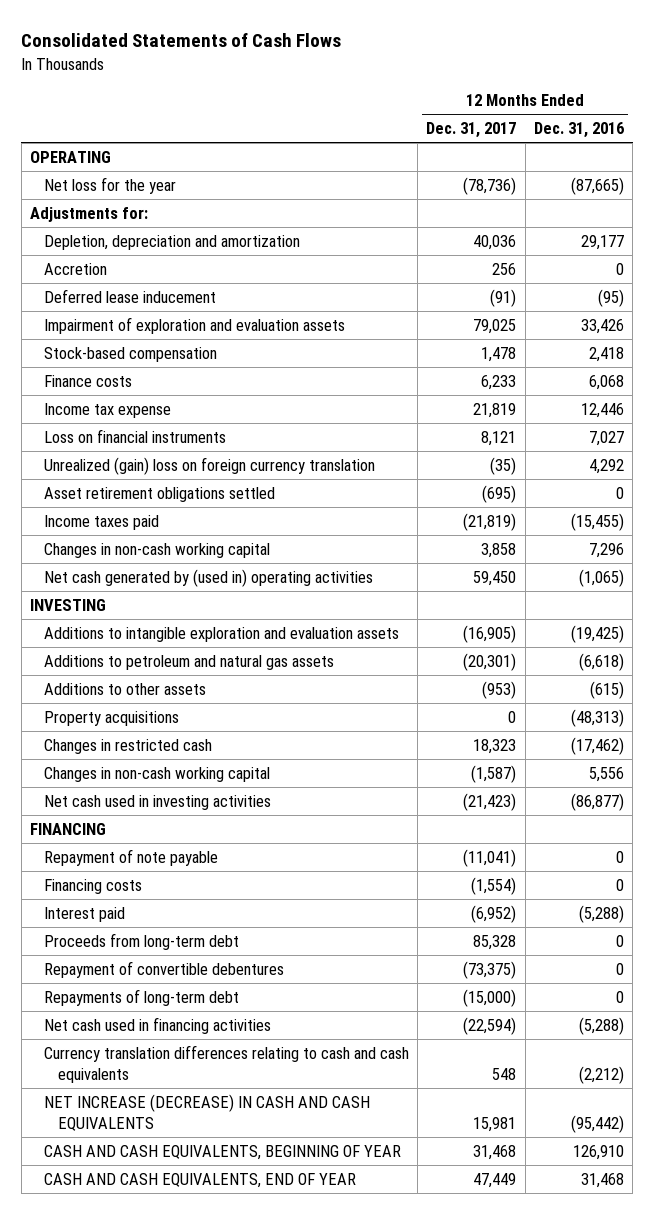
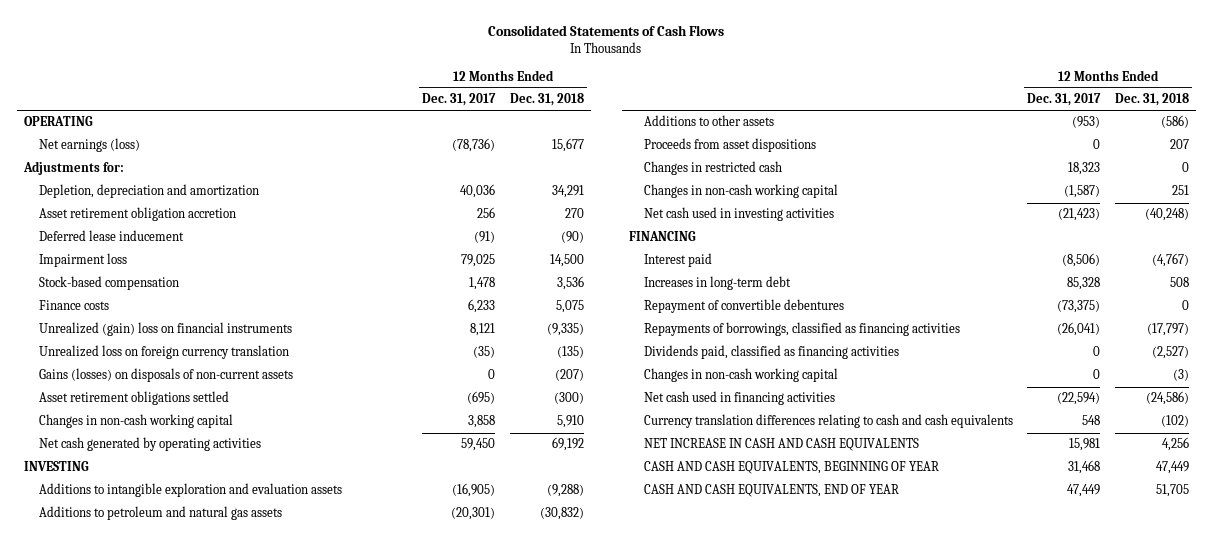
- | 12 Months Ended Dec. 31, 2017 | 12 Months Ended Dec. 31, 2016
+ | 12 Months Ended Dec. 31, 2017 | 12 Months Ended Dec. 31, 2018
- Net loss for the year | (78,736) | (87,665)
+ Net earnings (loss) | (78,736) | 15,677
- Accretion | 256 | 0
+ Asset retirement obligation accretion | 256 | 270
- Impairment of exploration and evaluation assets | 79,025 | 33,426
+ Impairment loss | 79,025 | 14,500
- Income tax expense | 21,819 | 12,446
- Loss on financial instruments | 8,121 | 7,027
- Unrealized (gain) loss on foreign currency translation | (35) | 4,292
+ Unrealized (gain) loss on financial instruments | 8,121 | (9,335)
+ Unrealized loss on foreign currency translation | (35) | (135)
+ Gains (losses) on disposals of non-current assets | 0 | (207)
- Income taxes paid | (21,819) | (15,455)
- Net cash generated by (used in) operating activities | 59,450 | (1,065)
+ Net cash generated by operating activities | 59,450 | 69,192
- Property acquisitions | 0 | (48,313)
+ Proceeds from asset dispositions | 0 | 207
- Repayment of note payable | (11,041) | 0
- Financing costs | (1,554) | 0
- Interest paid | (6,952) | (5,288)
- Proceeds from long-term debt | 85,328 | 0
+ Interest paid | (8,506) | (4,767)
+ Increases in long-term debt | 85,328 | 508
- Repayments of long-term debt | (15,000) | 0
+ Repayments of borrowings, classified as financing activities | (26,041) | (17,797)
+ Dividends paid, classified as financing activities | 0 | (2,527)
+ Changes in non-cash working capital | 0 | (3)
- NET INCREASE (DECREASE) IN CASH AND CASH EQUIVALENTS | 15,981 | (95,442)
+ NET INCREASE IN CASH AND CASH EQUIVALENTS | 15,981 | 4,256

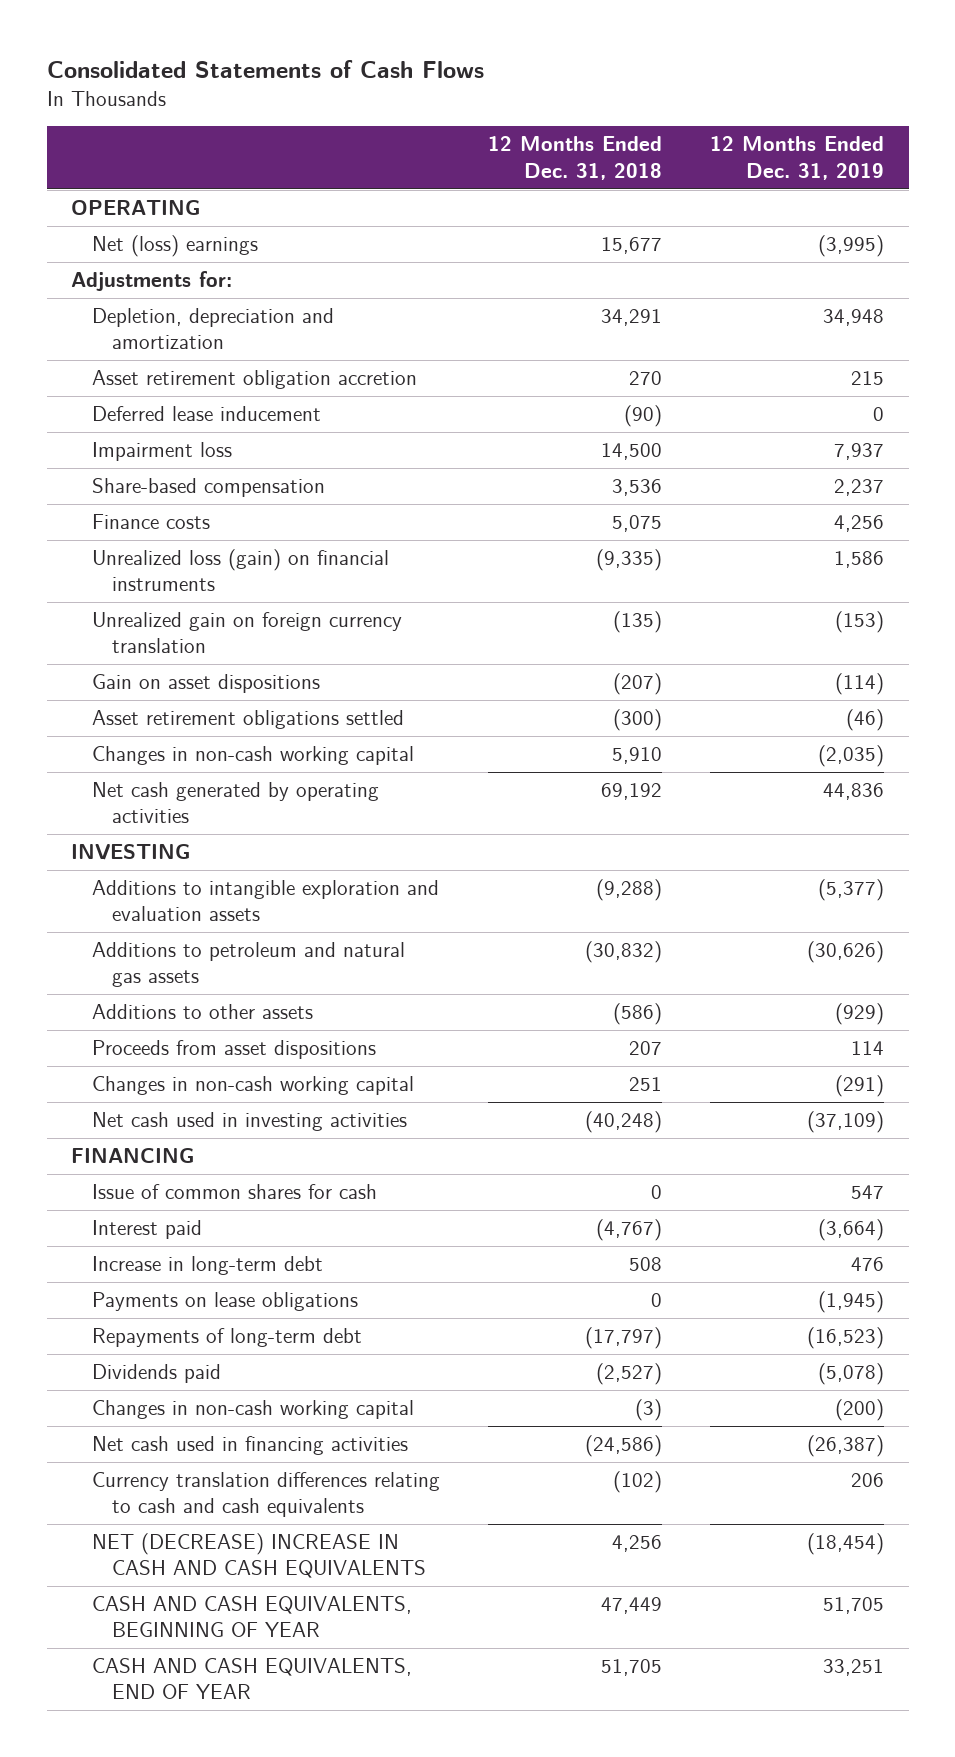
- | 12 Months Ended Dec. 31, 2017 | 12 Months Ended Dec. 31, 2018
+ | 12 Months Ended Dec. 31, 2018 | 12 Months Ended Dec. 31, 2019
- Net earnings (loss) | (78,736) | 15,677
+ Net (loss) earnings | 15,677 | (3,995)
- Stock-based compensation | 1,478 | 3,536
+ Share-based compensation | 3,536 | 2,237
- Unrealized (gain) loss on financial instruments | 8,121 | (9,335)
- Unrealized loss on foreign currency translation | (35) | (135)
- Gains (losses) on disposals of non-current assets | 0 | (207)
+ Unrealized loss (gain) on financial instruments | (9,335) | 1,586
+ Unrealized gain on foreign currency translation | (135) | (153)
+ Gain on asset dispositions | (207) | (114)
- Changes in restricted cash | 18,323 | 0
+ Issue of common shares for cash | 0 | 547
- Increases in long-term debt | 85,328 | 508
- Repayment of convertible debentures | (73,375) | 0
- Repayments of borrowings, classified as financing activities | (26,041) | (17,797)
- Dividends paid, classified as financing activities | 0 | (2,527)
+ Increase in long-term debt | 508 | 476
+ Payments on lease obligations | 0 | (1,945)
+ Repayments of long-term debt | (17,797) | (16,523)
+ Dividends paid | (2,527) | (5,078)
- NET INCREASE IN CASH AND CASH EQUIVALENTS | 15,981 | 4,256
+ NET (DECREASE) INCREASE IN CASH AND CASH EQUIVALENTS | 4,256 | (18,454)

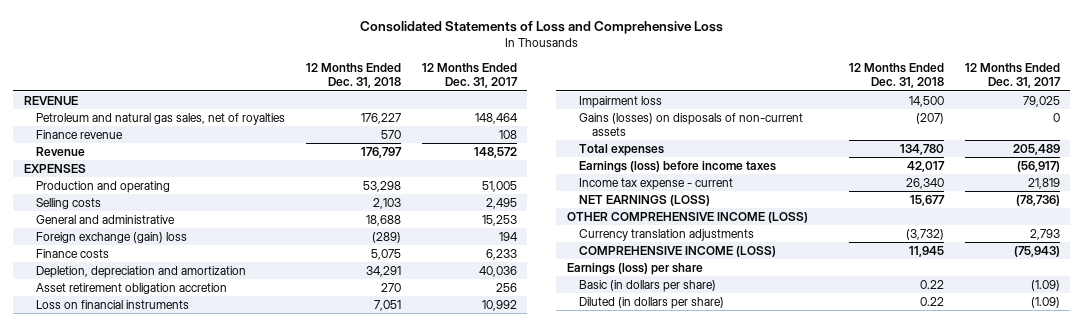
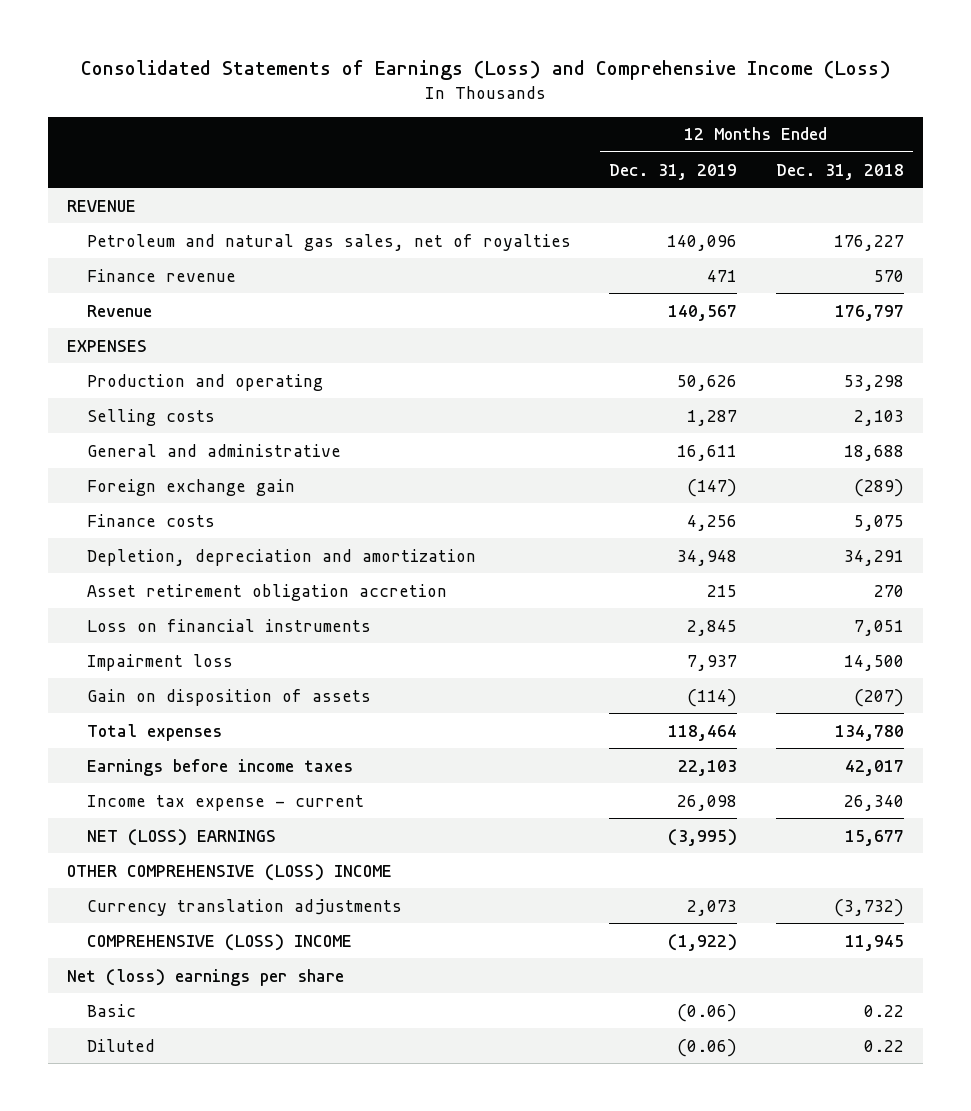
- Consolidated Statements of Loss and Comprehensive Loss
+ Consolidated Statements of Earnings (Loss) and Comprehensive Income (Loss)
- | 12 Months Ended Dec. 31, 2018 | 12 Months Ended Dec. 31, 2017
+ | 12 Months Ended Dec. 31, 2019 | 12 Months Ended Dec. 31, 2018
- Foreign exchange (gain) loss | (289) | 194
+ Foreign exchange gain | (147) | (289)
- Gains (losses) on disposals of non-current assets | (207) | 0
+ Gain on disposition of assets | (114) | (207)
- Earnings (loss) before income taxes | 42,017 | (56,917)
+ Earnings before income taxes | 22,103 | 42,017
- NET EARNINGS (LOSS) | 15,677 | (78,736)
- OTHER COMPREHENSIVE INCOME (LOSS)
+ NET (LOSS) EARNINGS | (3,995) | 15,677
+ OTHER COMPREHENSIVE (LOSS) INCOME
- COMPREHENSIVE INCOME (LOSS) | 11,945 | (75,943)
- Earnings (loss) per share
- Basic (in dollars per share) | 0.22 | (1.09)
- Diluted (in dollars per share) | 0.22 | (1.09)
+ COMPREHENSIVE (LOSS) INCOME | (1,922) | 11,945
+ Net (loss) earnings per share
+ Basic | (0.06) | 0.22
+ Diluted | (0.06) | 0.22

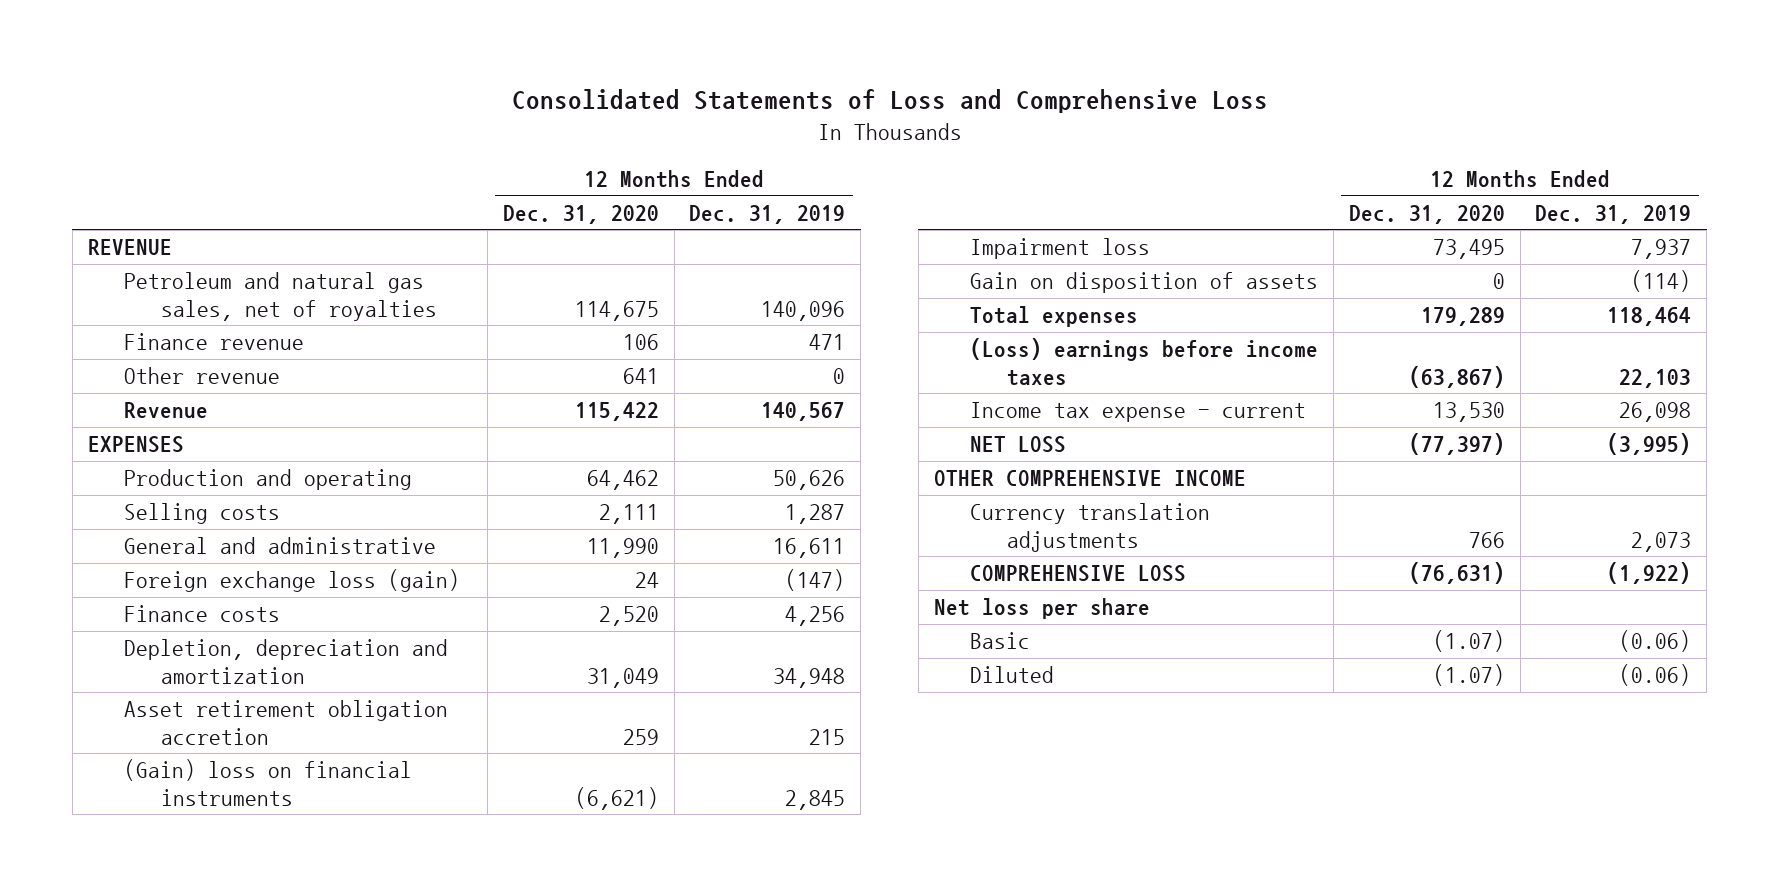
- Consolidated Statements of Earnings (Loss) and Comprehensive Income (Loss)
+ Consolidated Statements of Loss and Comprehensive Loss
- | 12 Months Ended Dec. 31, 2019 | 12 Months Ended Dec. 31, 2018
+ | 12 Months Ended Dec. 31, 2020 | 12 Months Ended Dec. 31, 2019
+ Other revenue | 641 | 0
- Foreign exchange gain | (147) | (289)
+ Foreign exchange loss (gain) | 24 | (147)
- Loss on financial instruments | 2,845 | 7,051
+ (Gain) loss on financial instruments | (6,621) | 2,845
- Earnings before income taxes | 22,103 | 42,017
+ (Loss) earnings before income taxes | (63,867) | 22,103
- NET (LOSS) EARNINGS | (3,995) | 15,677
- OTHER COMPREHENSIVE (LOSS) INCOME
+ NET LOSS | (77,397) | (3,995)
+ OTHER COMPREHENSIVE INCOME
- COMPREHENSIVE (LOSS) INCOME | (1,922) | 11,945
- Net (loss) earnings per share
+ COMPREHENSIVE LOSS | (76,631) | (1,922)
+ Net loss per share

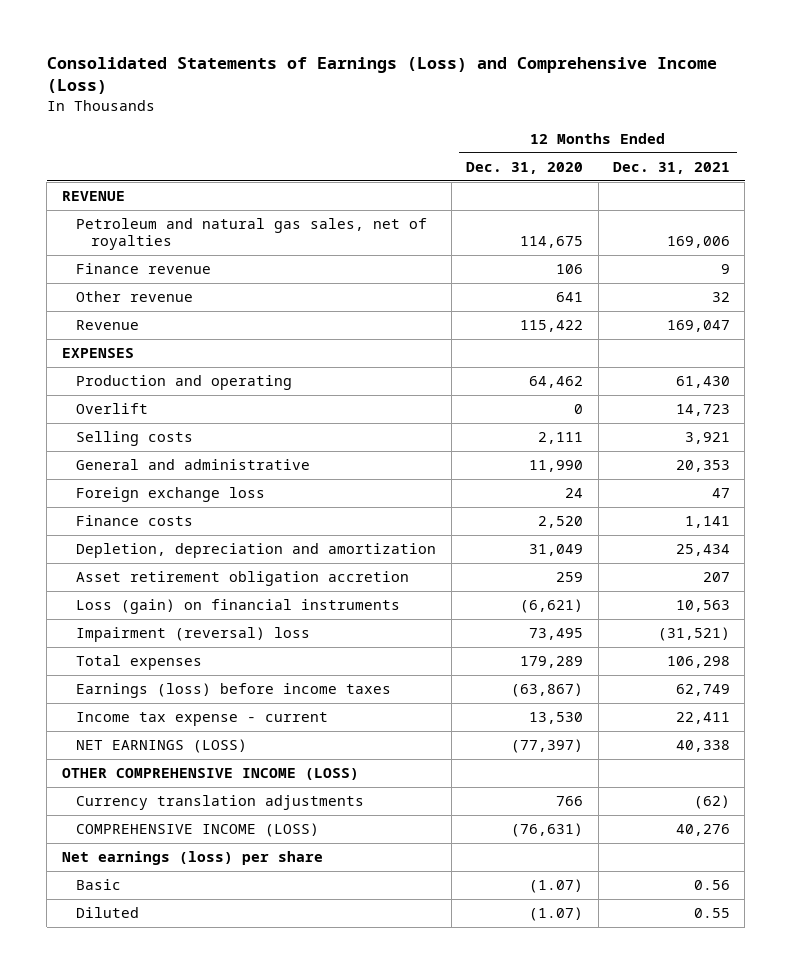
- Consolidated Statements of Loss and Comprehensive Loss
+ Consolidated Statements of Earnings (Loss) and Comprehensive Income (Loss)
- | 12 Months Ended Dec. 31, 2020 | 12 Months Ended Dec. 31, 2019
+ | 12 Months Ended Dec. 31, 2020 | 12 Months Ended Dec. 31, 2021
+ Overlift | 0 | 14,723
- Foreign exchange loss (gain) | 24 | (147)
+ Foreign exchange loss | 24 | 47
- (Gain) loss on financial instruments | (6,621) | 2,845
- Impairment loss | 73,495 | 7,937
- Gain on disposition of assets | 0 | (114)
+ Loss (gain) on financial instruments | (6,621) | 10,563
+ Impairment (reversal) loss | 73,495 | (31,521)
- (Loss) earnings before income taxes | (63,867) | 22,103
+ Earnings (loss) before income taxes | (63,867) | 62,749
- NET LOSS | (77,397) | (3,995)
- OTHER COMPREHENSIVE INCOME
+ NET EARNINGS (LOSS) | (77,397) | 40,338
+ OTHER COMPREHENSIVE INCOME (LOSS)
- COMPREHENSIVE LOSS | (76,631) | (1,922)
- Net loss per share
+ COMPREHENSIVE INCOME (LOSS) | (76,631) | 40,276
+ Net earnings (loss) per share

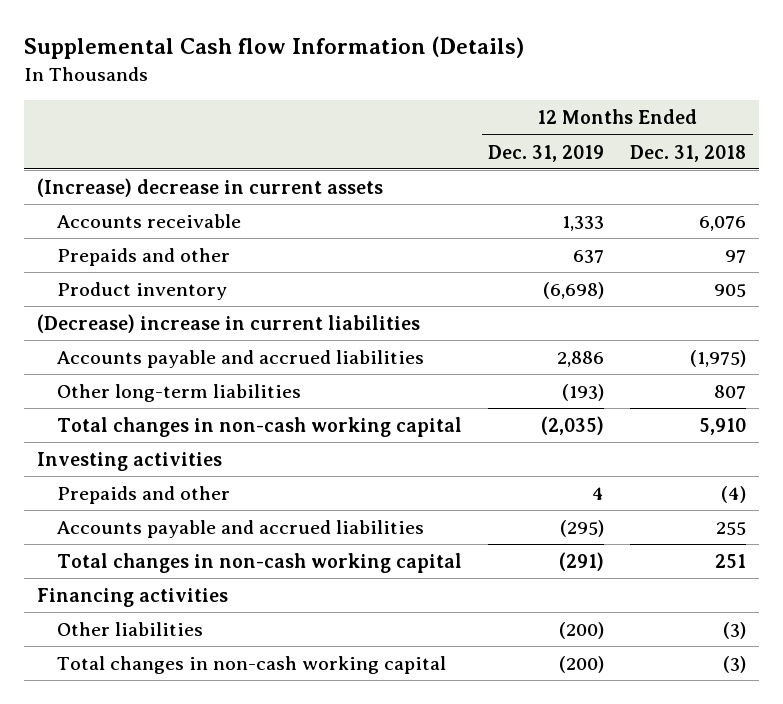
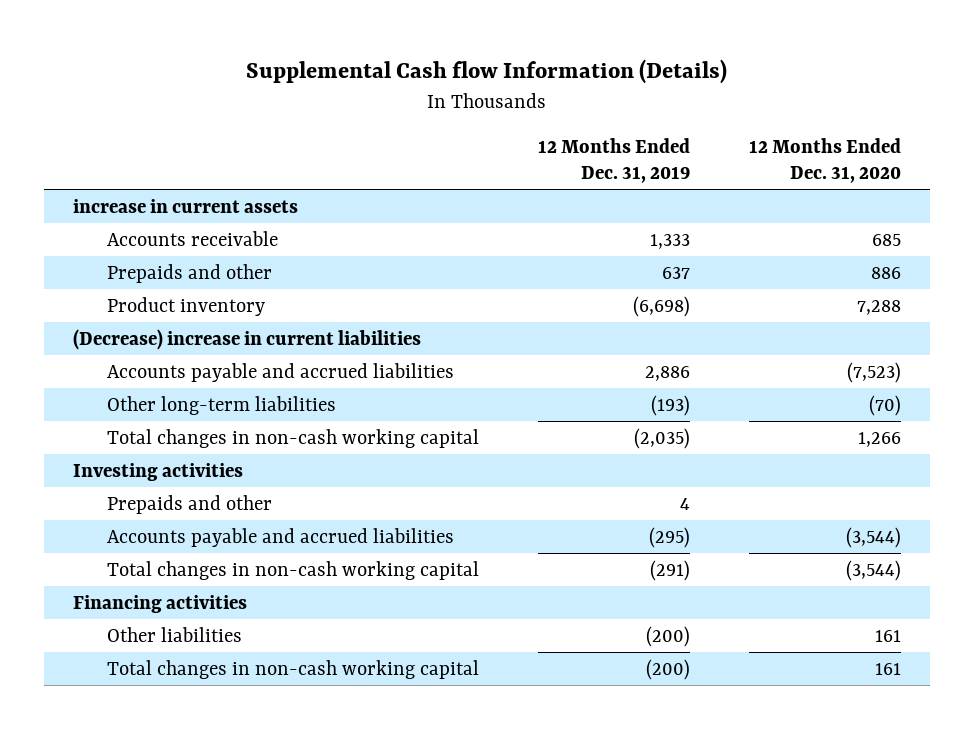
- | 12 Months Ended Dec. 31, 2019 | 12 Months Ended Dec. 31, 2018
+ | 12 Months Ended Dec. 31, 2019 | 12 Months Ended Dec. 31, 2020
- (Increase) decrease in current assets
+ increase in current assets

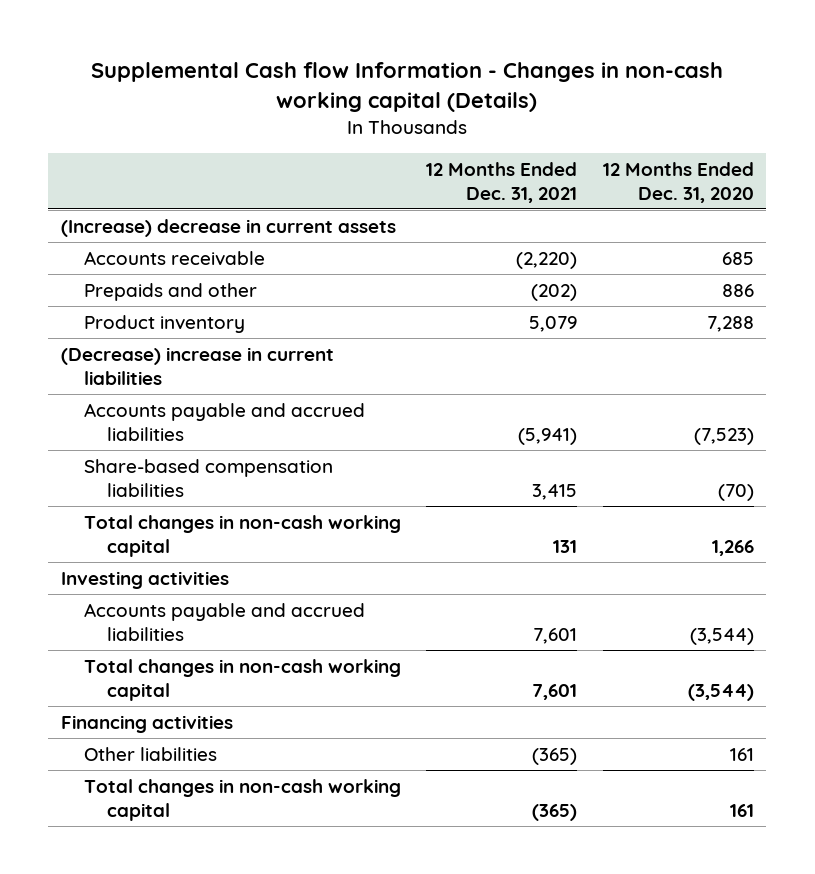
- Supplemental Cash flow Information (Details)
+ Supplemental Cash flow Information - Changes in non-cash working capital (Details)
- | 12 Months Ended Dec. 31, 2019 | 12 Months Ended Dec. 31, 2020
+ | 12 Months Ended Dec. 31, 2021 | 12 Months Ended Dec. 31, 2020
- increase in current assets
+ (Increase) decrease in current assets
- Other long-term liabilities | (193) | (70)
+ Share-based compensation liabilities | 3,415 | (70)
- Prepaids and other | 4 |

